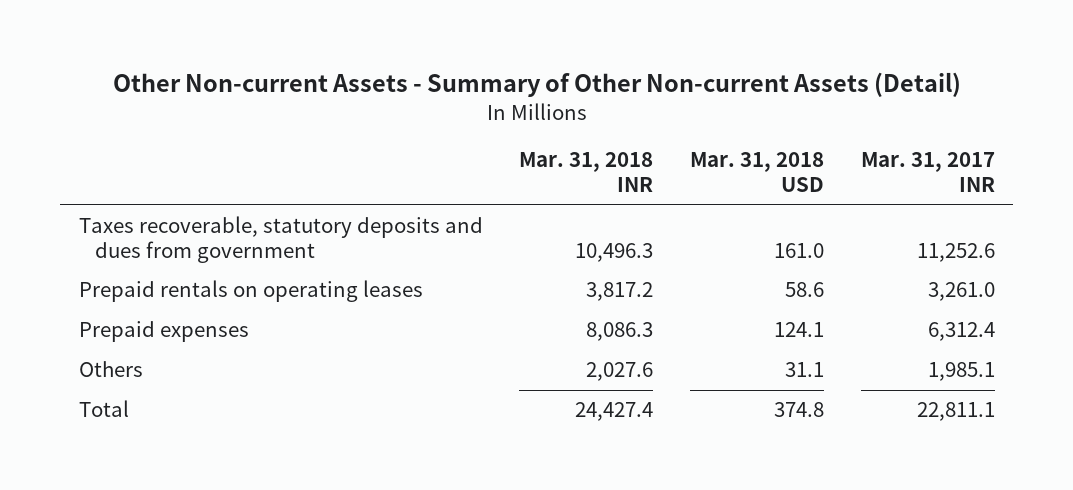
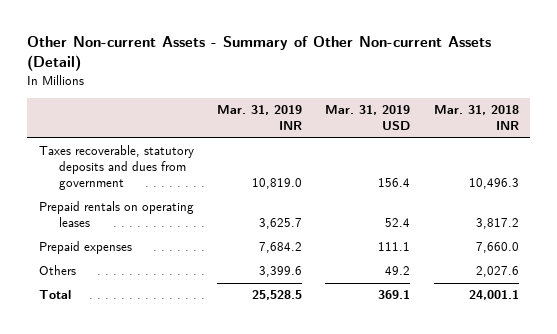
- | Mar. 31, 2018 INR | Mar. 31, 2018 USD | Mar. 31, 2017 INR
+ | Mar. 31, 2019 INR | Mar. 31, 2019 USD | Mar. 31, 2018 INR
- Prepaid expenses | 8,086.3 | 124.1 | 6,312.4
+ Prepaid expenses | 7,684.2 | 111.1 | 7,660.0
- Total | 24,427.4 | 374.8 | 22,811.1
+ Total | 25,528.5 | 369.1 | 24,001.1

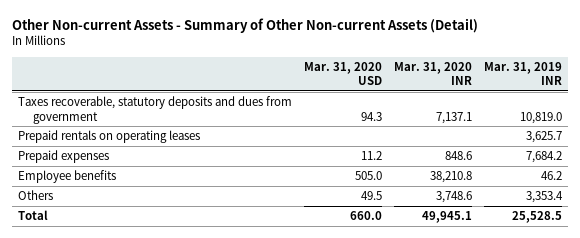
- | Mar. 31, 2019 INR | Mar. 31, 2019 USD | Mar. 31, 2018 INR
+ | Mar. 31, 2020 USD | Mar. 31, 2020 INR | Mar. 31, 2019 INR
- Others | 3,399.6 | 49.2 | 2,027.6
+ Employee benefits | 505.0 | 38,210.8 | 46.2
+ Others | 49.5 | 3,748.6 | 3,353.4

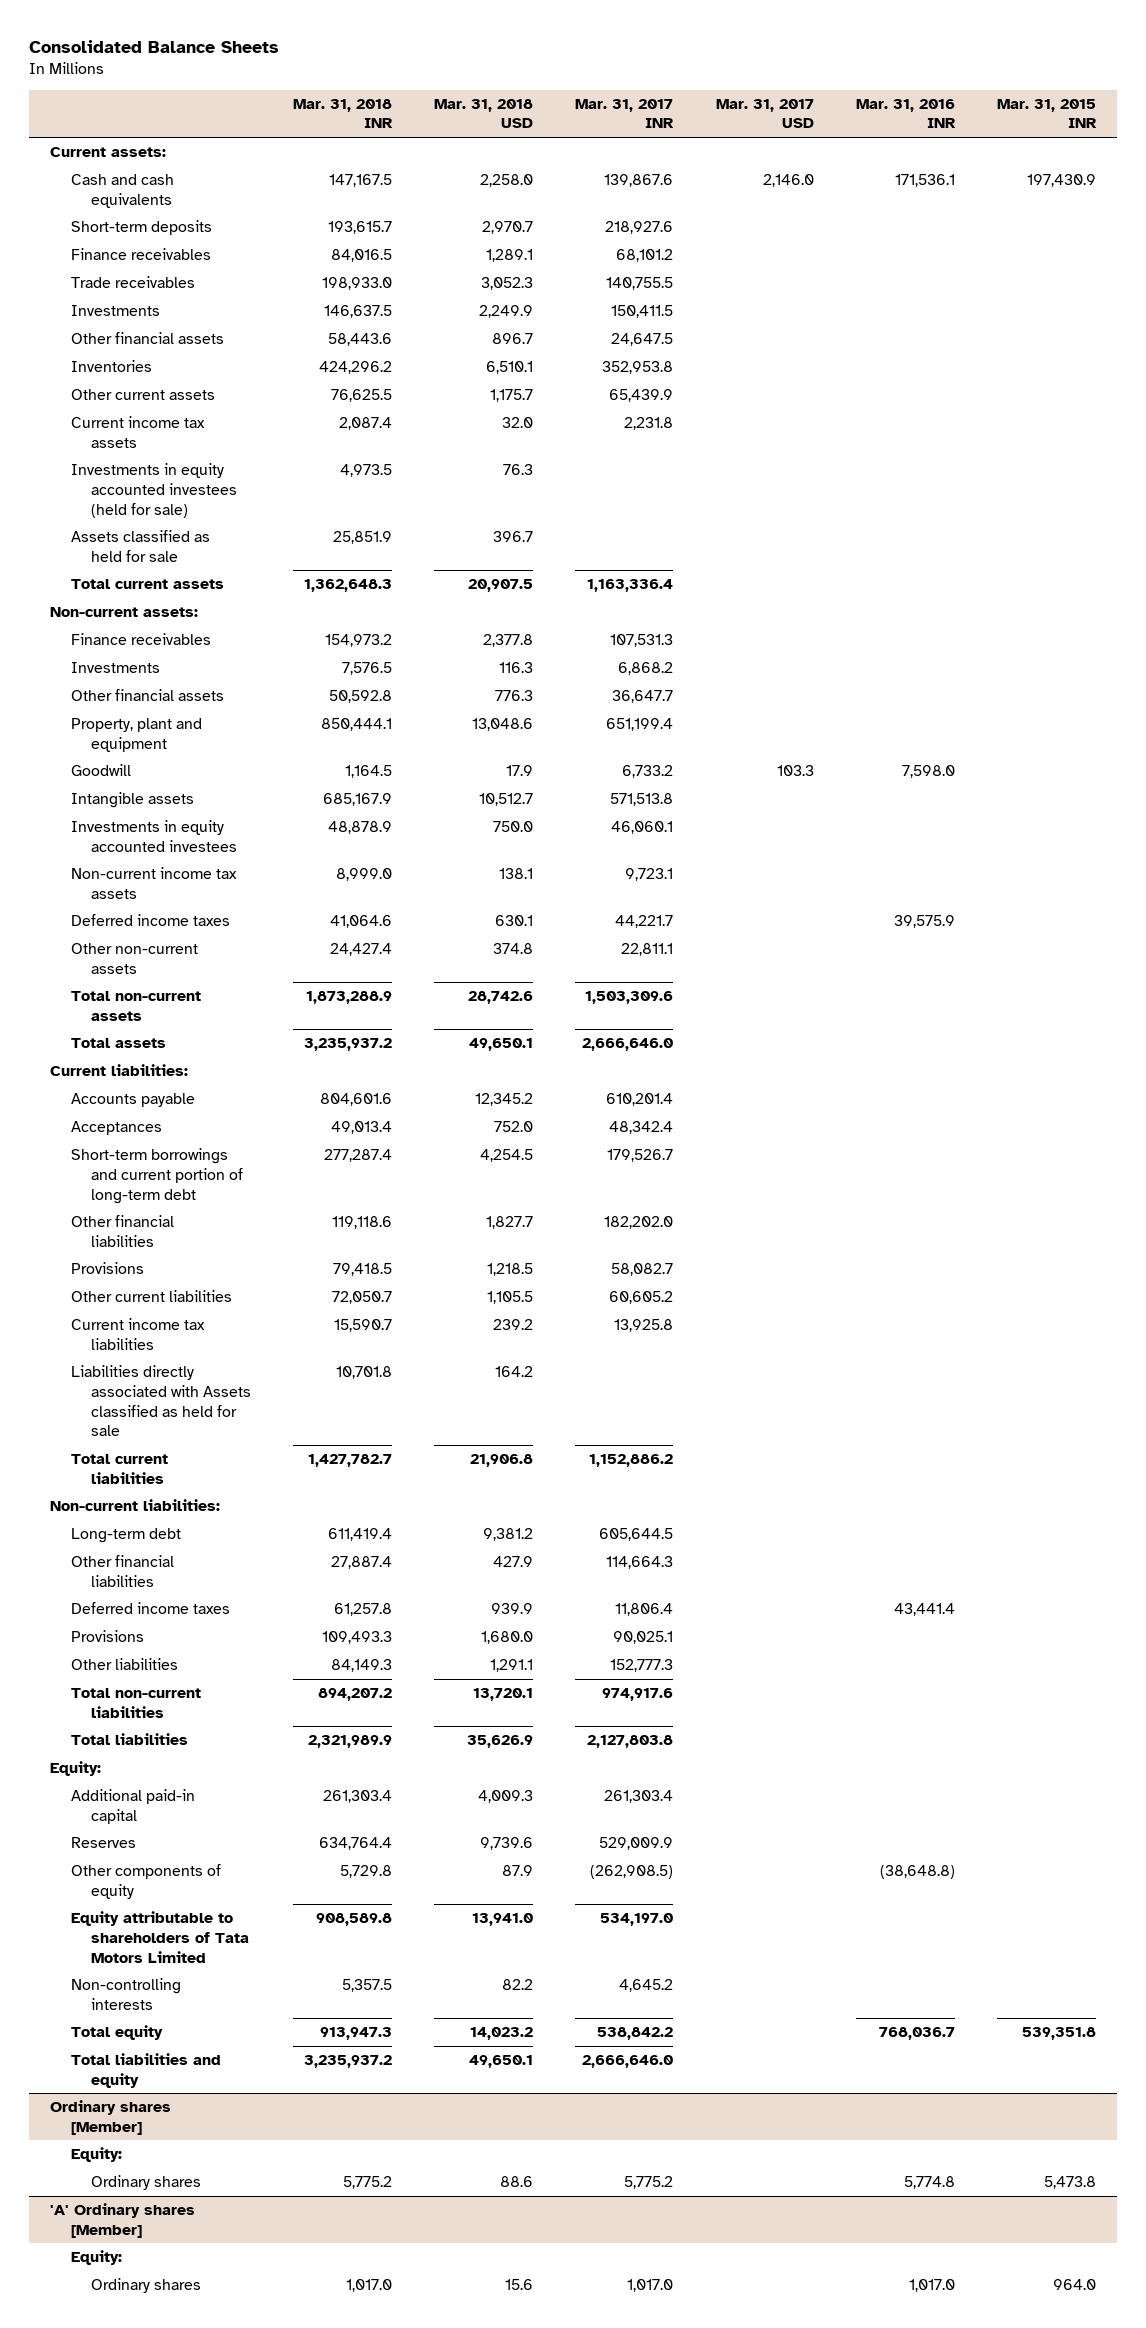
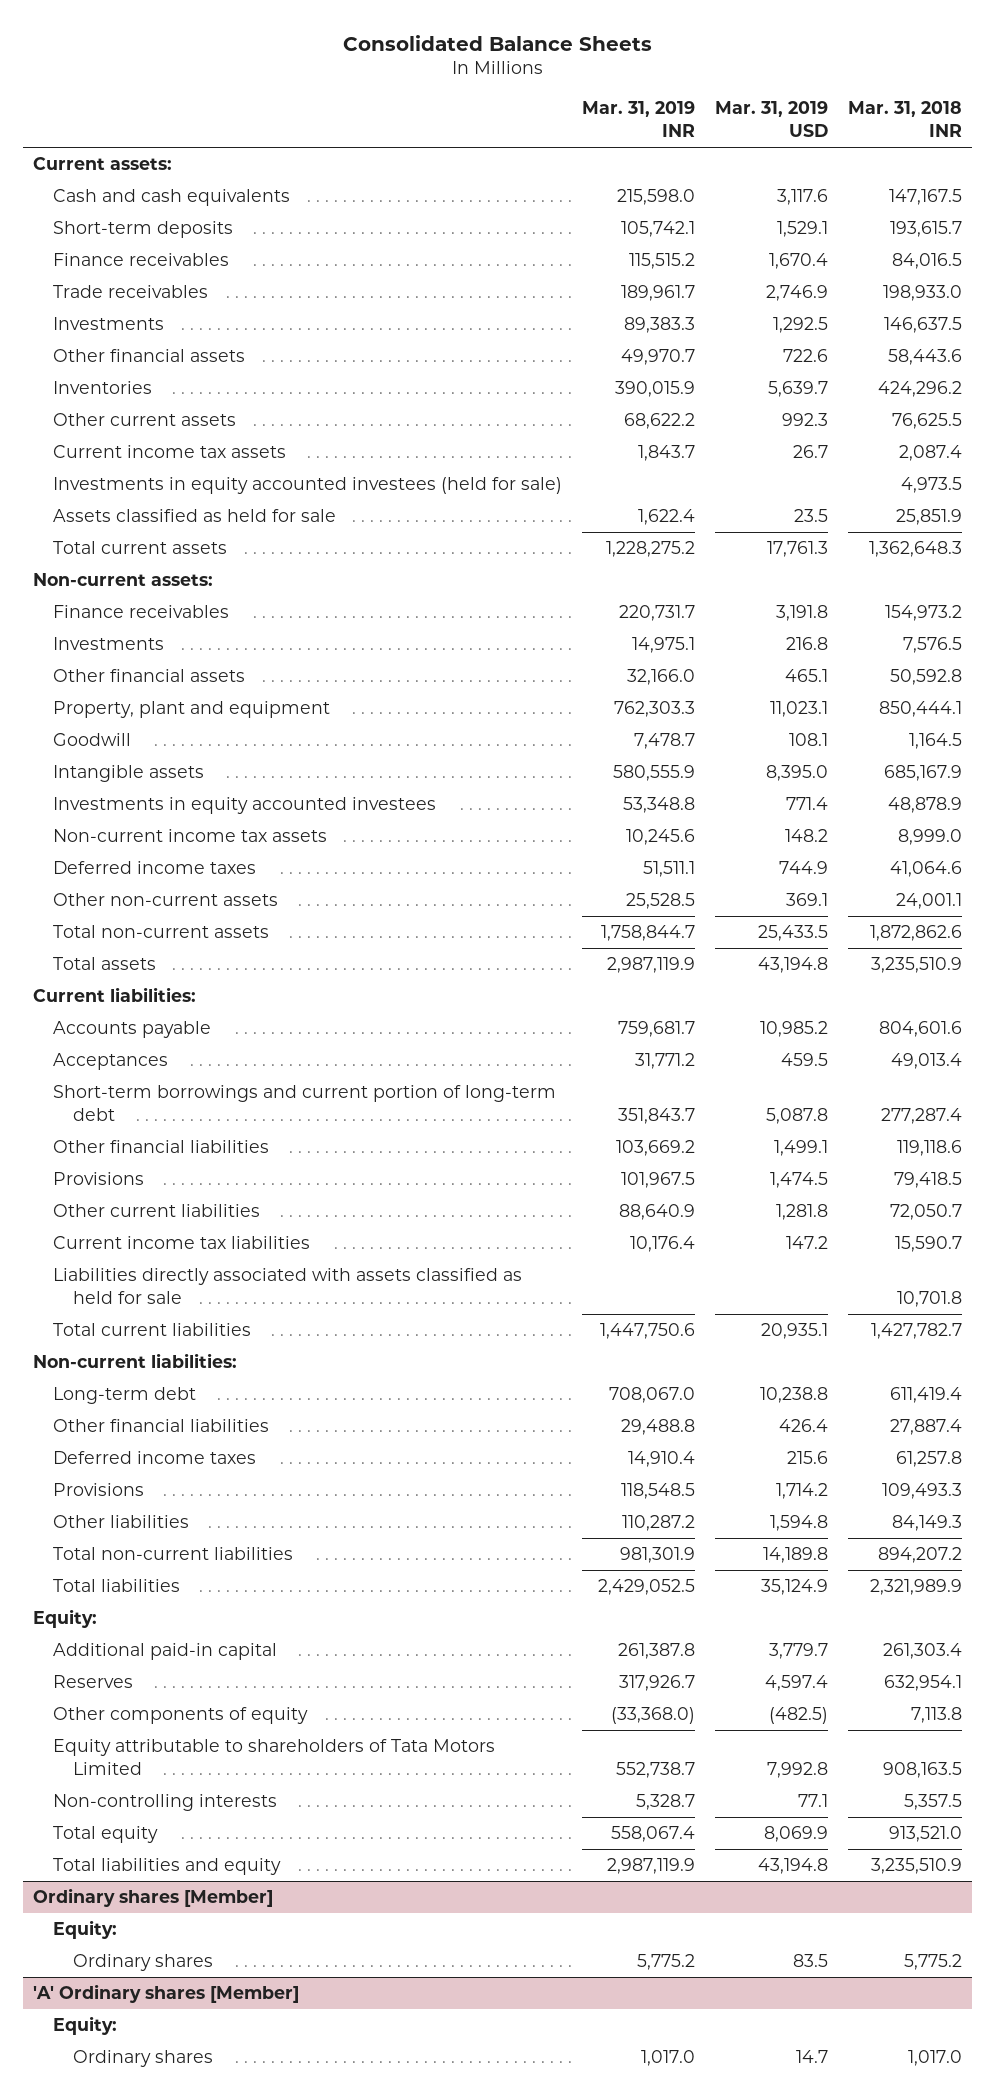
- | Mar. 31, 2018 INR | Mar. 31, 2018 USD | Mar. 31, 2017 INR | Mar. 31, 2017 USD | Mar. 31, 2016 INR | Mar. 31, 2015 INR
+ | Mar. 31, 2019 INR | Mar. 31, 2019 USD | Mar. 31, 2018 INR
- Other non-current assets | 24,427.4 | 374.8 | 22,811.1 | | |
- Total non-current assets | 1,873,288.9 | 28,742.6 | 1,503,309.6 | | |
- Total assets | 3,235,937.2 | 49,650.1 | 2,666,646.0 | | |
+ Other non-current assets | 25,528.5 | 369.1 | 24,001.1
+ Total non-current assets | 1,758,844.7 | 25,433.5 | 1,872,862.6
+ Total assets | 2,987,119.9 | 43,194.8 | 3,235,510.9
- Liabilities directly associated with Assets classified as held for sale | 10,701.8 | 164.2 | | | |
+ Liabilities directly associated with assets classified as held for sale | | | 10,701.8
- Reserves | 634,764.4 | 9,739.6 | 529,009.9 | | |
- Other components of equity | 5,729.8 | 87.9 | (262,908.5) | | (38,648.8) |
- Equity attributable to shareholders of Tata Motors Limited | 908,589.8 | 13,941.0 | 534,197.0 | | |
+ Reserves | 317,926.7 | 4,597.4 | 632,954.1
+ Other components of equity | (33,368.0) | (482.5) | 7,113.8
+ Equity attributable to shareholders of Tata Motors Limited | 552,738.7 | 7,992.8 | 908,163.5
- Total equity | 913,947.3 | 14,023.2 | 538,842.2 | | 768,036.7 | 539,351.8
- Total liabilities and equity | 3,235,937.2 | 49,650.1 | 2,666,646.0 | | |
+ Total equity | 558,067.4 | 8,069.9 | 913,521.0
+ Total liabilities and equity | 2,987,119.9 | 43,194.8 | 3,235,510.9

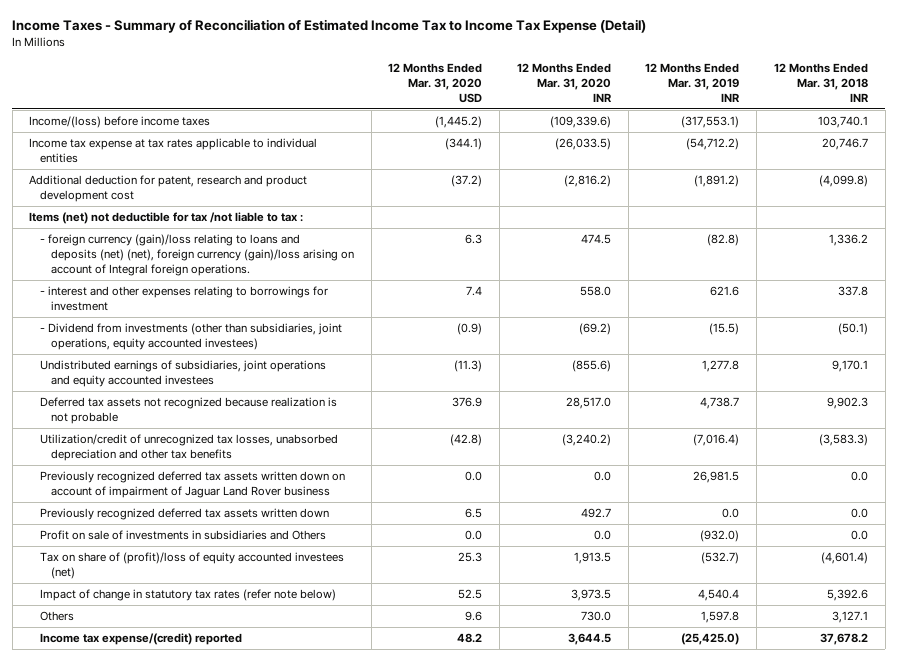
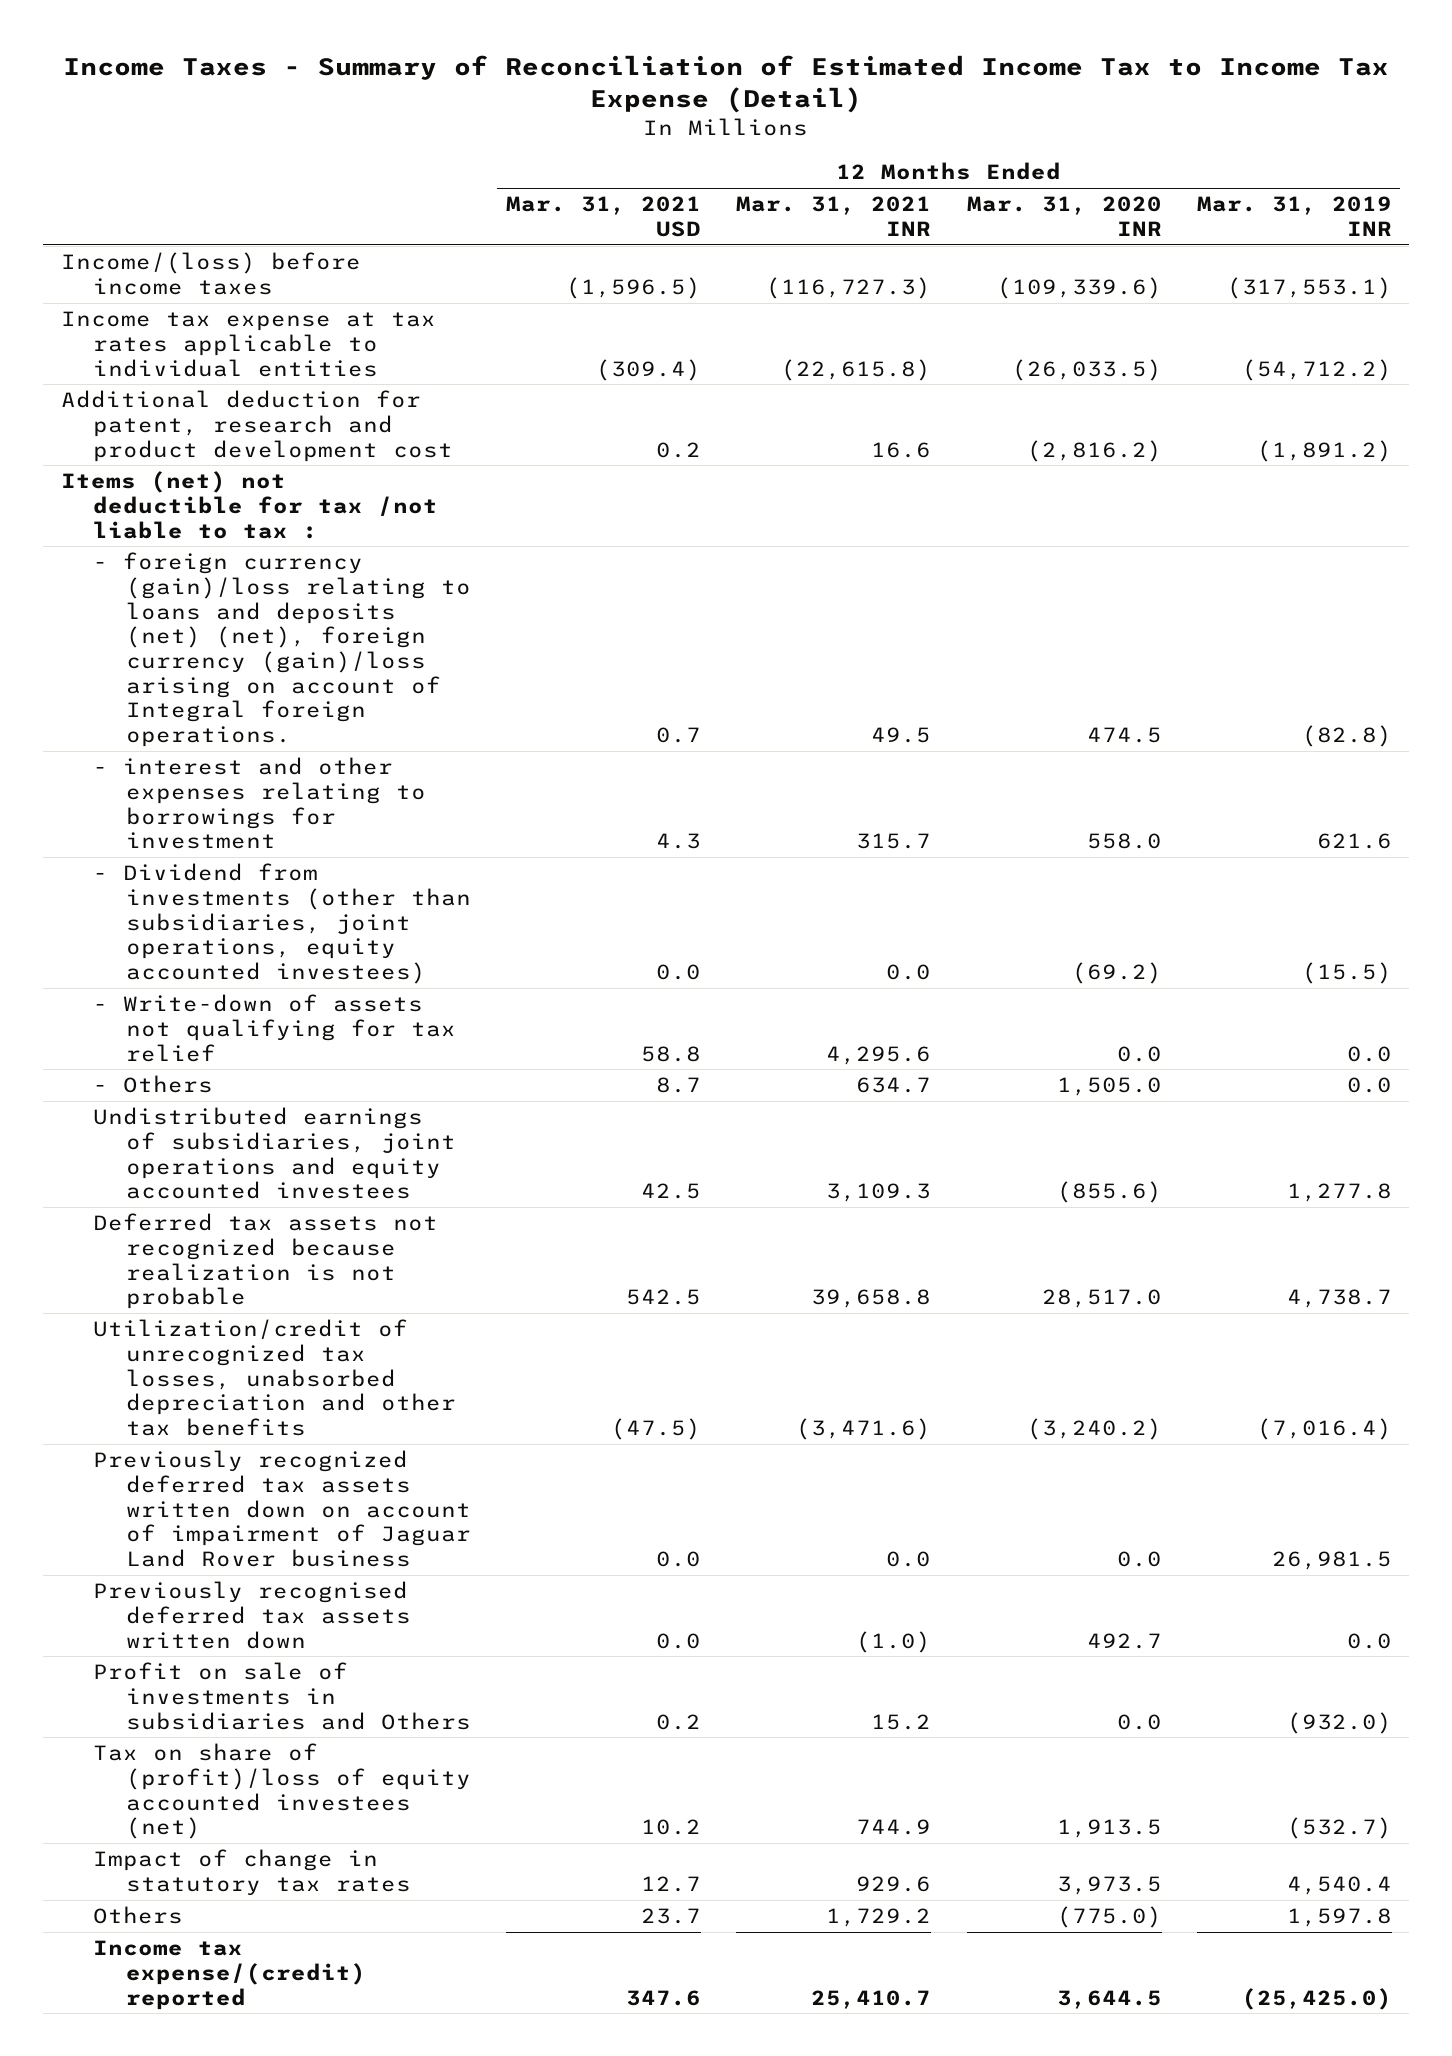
- | 12 Months Ended Mar. 31, 2020 USD | 12 Months Ended Mar. 31, 2020 INR | 12 Months Ended Mar. 31, 2019 INR | 12 Months Ended Mar. 31, 2018 INR
+ | 12 Months Ended Mar. 31, 2021 USD | 12 Months Ended Mar. 31, 2021 INR | 12 Months Ended Mar. 31, 2020 INR | 12 Months Ended Mar. 31, 2019 INR
+ - Write-down of assets not qualifying for tax relief | 58.8 | 4,295.6 | 0.0 | 0.0
+ - Others | 8.7 | 634.7 | 1,505.0 | 0.0
- Previously recognized deferred tax assets written down | 6.5 | 492.7 | 0.0 | 0.0
+ Previously recognised deferred tax assets written down | 0.0 | (1.0) | 492.7 | 0.0
- Impact of change in statutory tax rates (refer note below) | 52.5 | 3,973.5 | 4,540.4 | 5,392.6
- Others | 9.6 | 730.0 | 1,597.8 | 3,127.1
+ Impact of change in statutory tax rates | 12.7 | 929.6 | 3,973.5 | 4,540.4
+ Others | 23.7 | 1,729.2 | (775.0) | 1,597.8

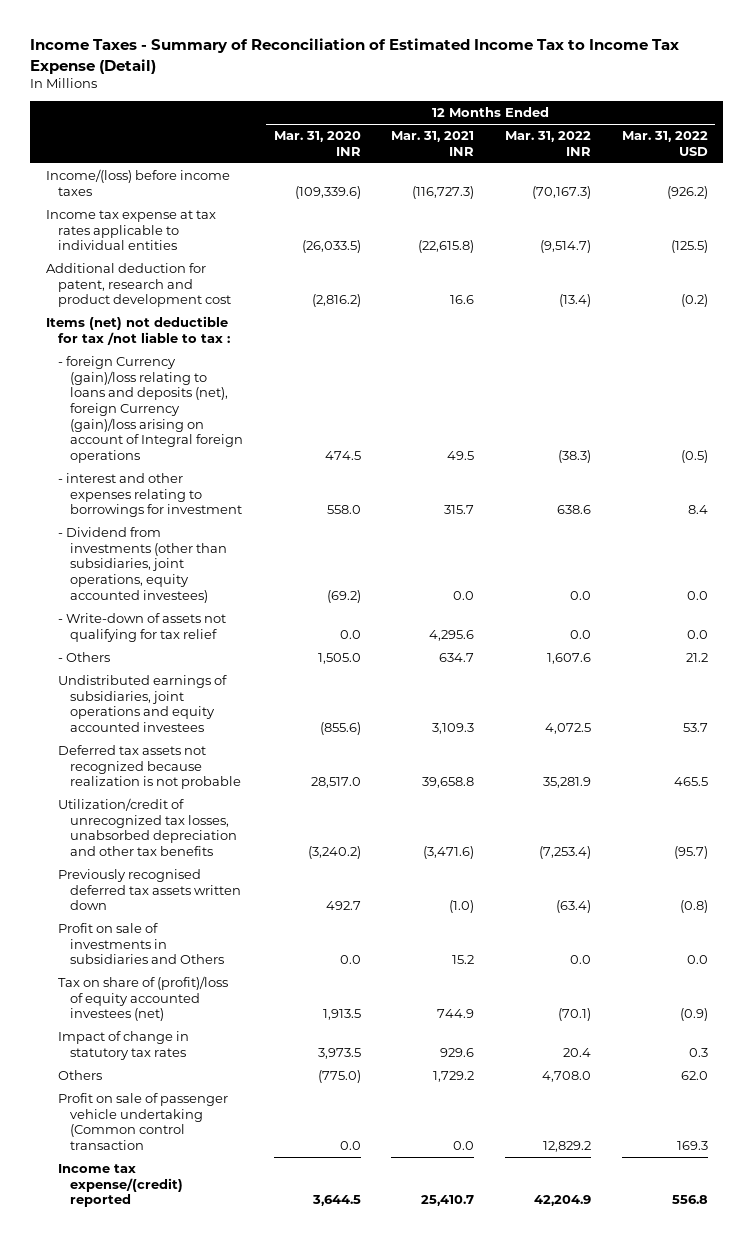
- | 12 Months Ended Mar. 31, 2021 USD | 12 Months Ended Mar. 31, 2021 INR | 12 Months Ended Mar. 31, 2020 INR | 12 Months Ended Mar. 31, 2019 INR
+ | 12 Months Ended Mar. 31, 2020 INR | 12 Months Ended Mar. 31, 2021 INR | 12 Months Ended Mar. 31, 2022 INR | 12 Months Ended Mar. 31, 2022 USD
- - foreign currency (gain)/loss relating to loans and deposits (net) (net), foreign currency (gain)/loss arising on account of Integral foreign operations. | 0.7 | 49.5 | 474.5 | (82.8)
+ - foreign Currency (gain)/loss relating to loans and deposits (net), foreign Currency (gain)/loss arising on account of Integral foreign operations | 474.5 | 49.5 | (38.3) | (0.5)
- Previously recognized deferred tax assets written down on account of impairment of Jaguar Land Rover business | 0.0 | 0.0 | 0.0 | 26,981.5
+ Profit on sale of passenger vehicle undertaking (Common control transaction | 0.0 | 0.0 | 12,829.2 | 169.3

